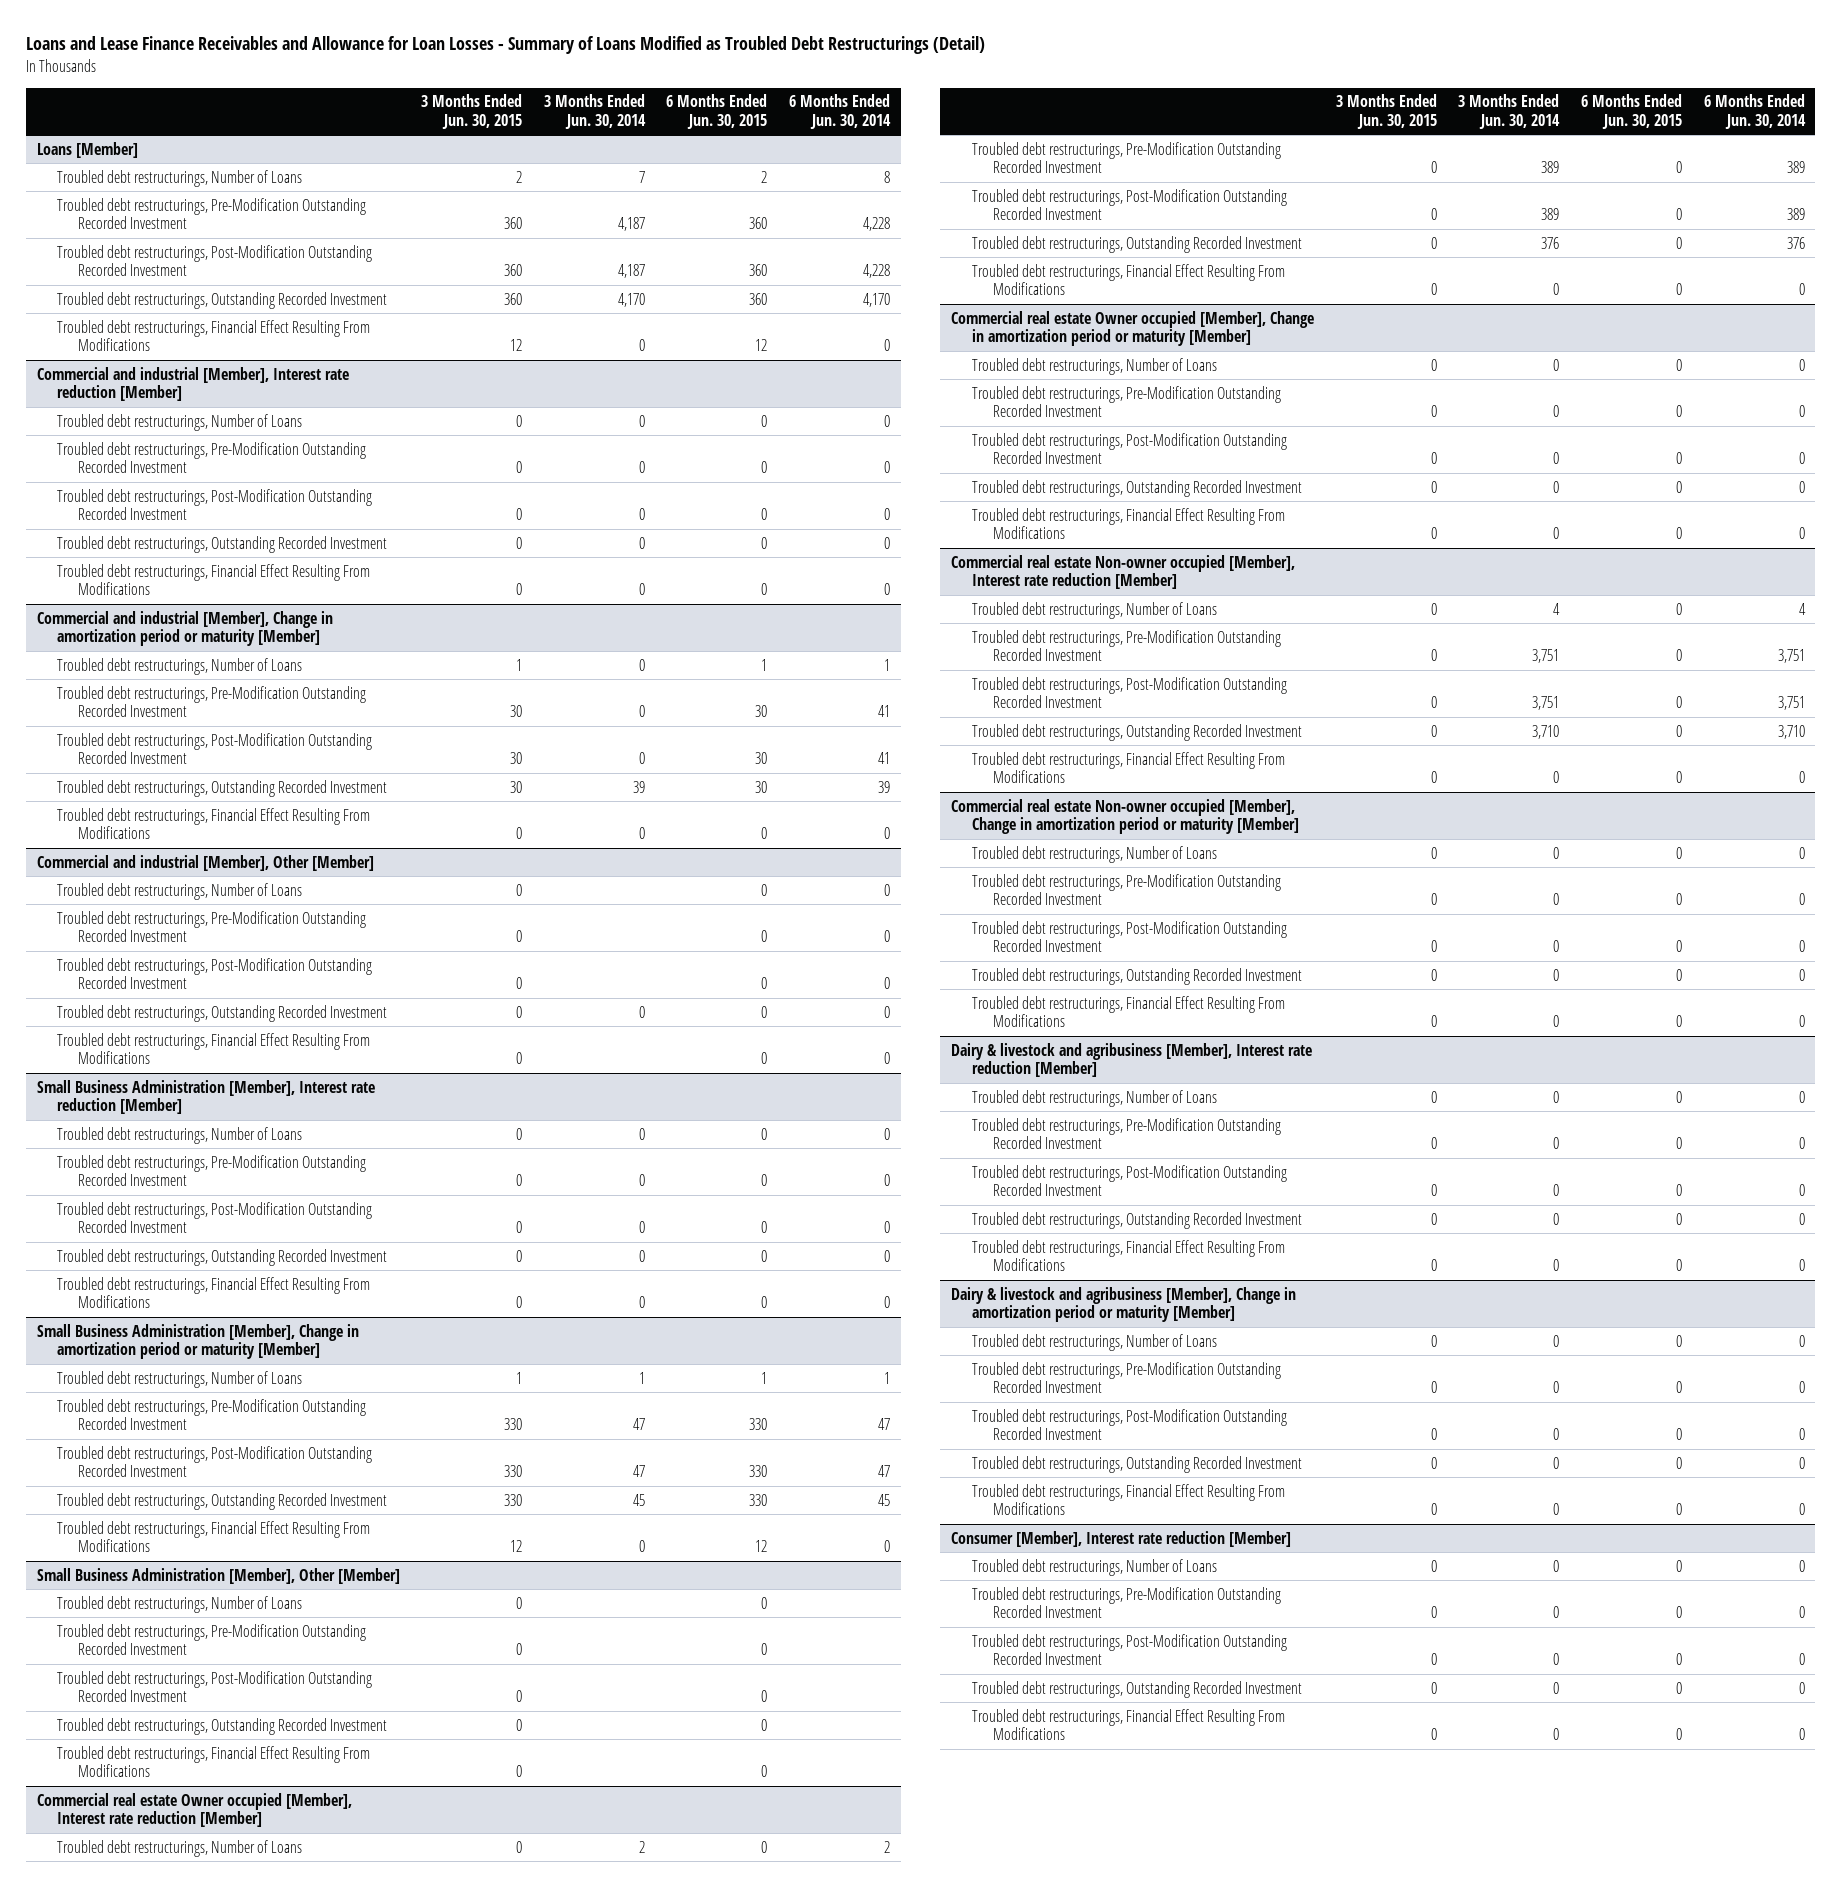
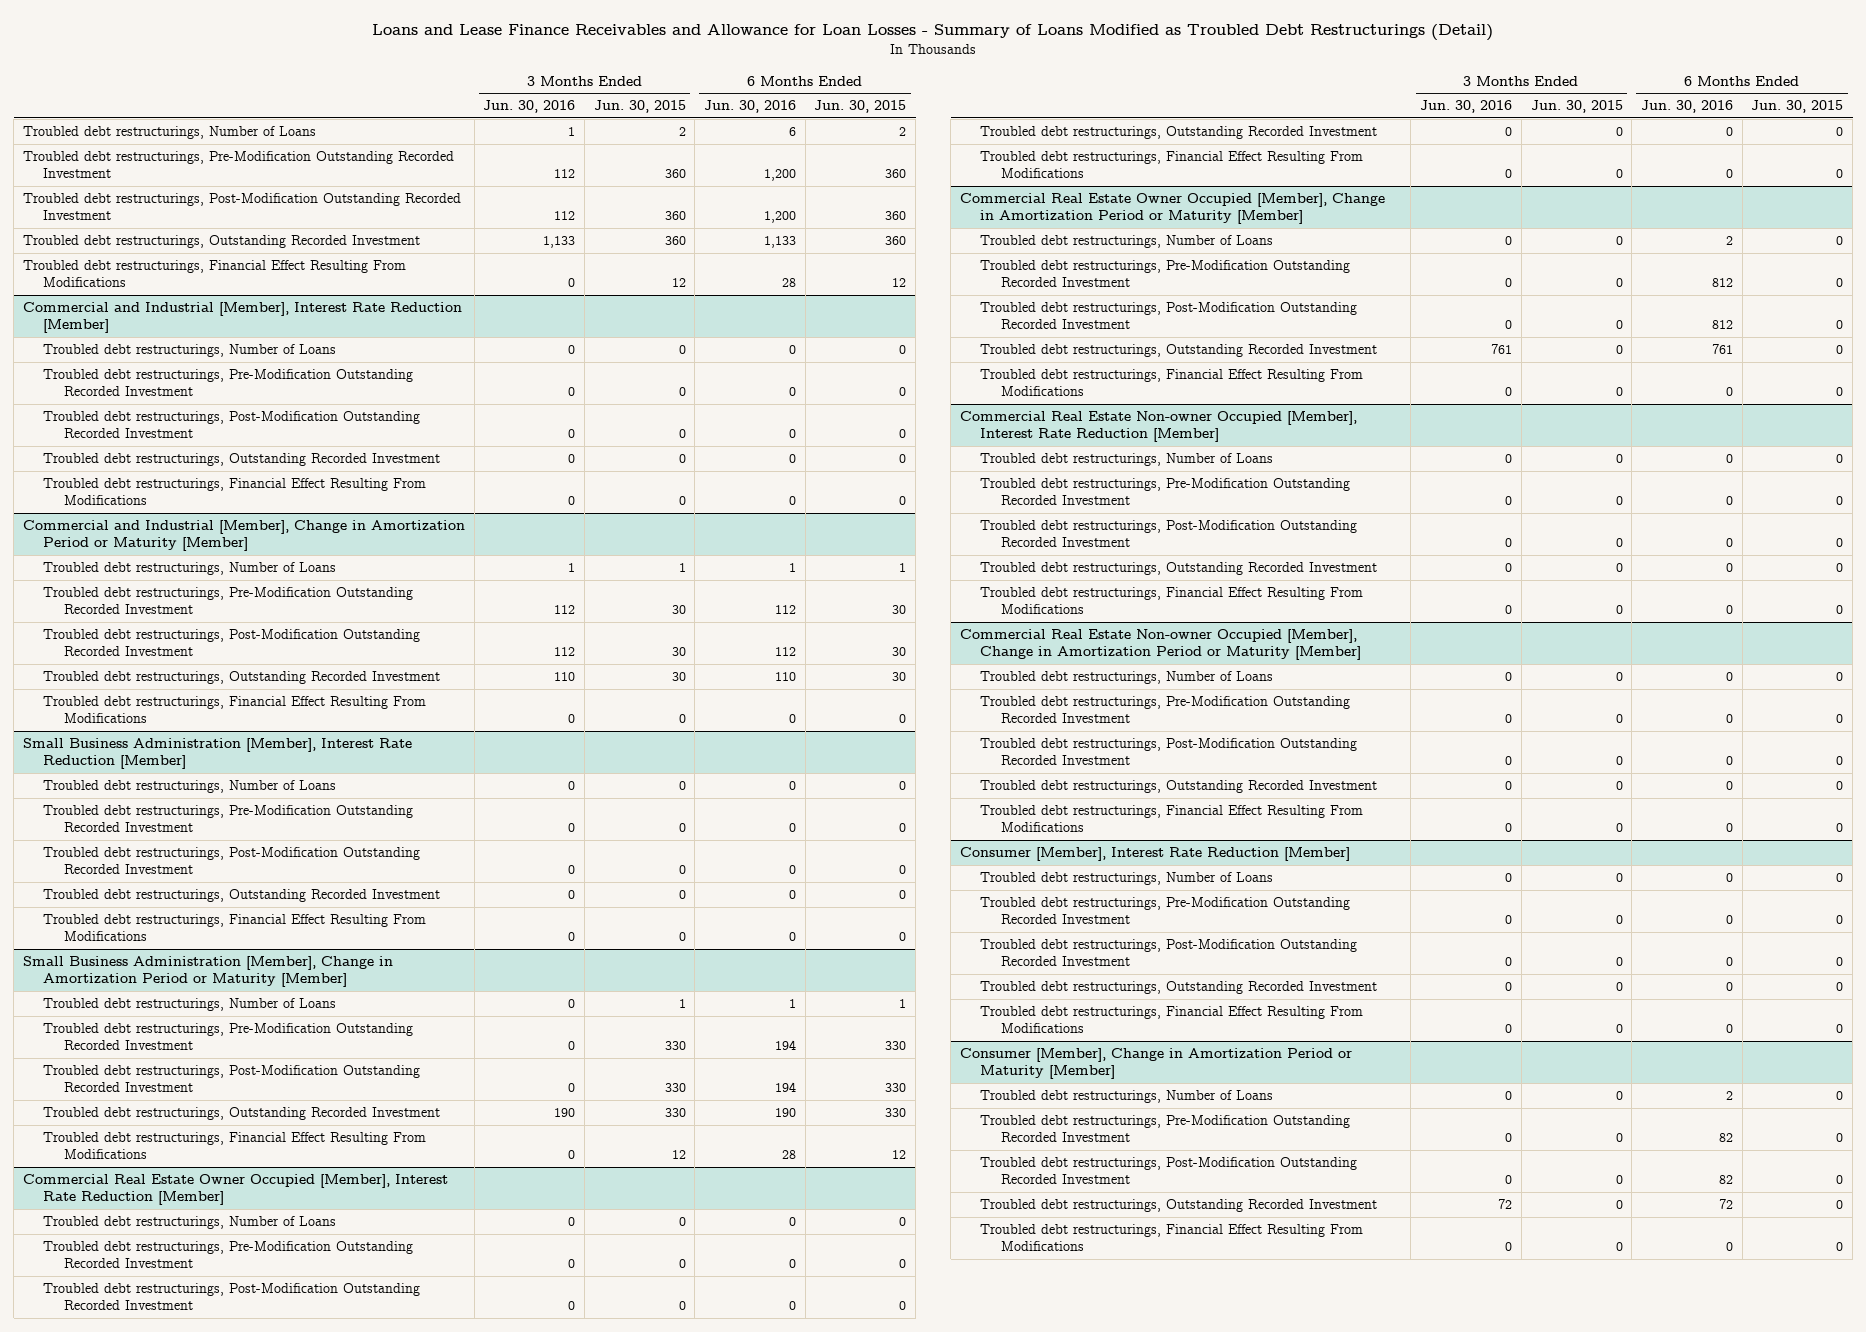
- | 3 Months Ended Jun. 30, 2015 | 3 Months Ended Jun. 30, 2014 | 6 Months Ended Jun. 30, 2015 | 6 Months Ended Jun. 30, 2014
+ | 3 Months Ended Jun. 30, 2016 | 3 Months Ended Jun. 30, 2015 | 6 Months Ended Jun. 30, 2016 | 6 Months Ended Jun. 30, 2015
- Loans [Member]
- Commercial and industrial [Member], Interest rate reduction [Member]
+ Commercial and Industrial [Member], Interest Rate Reduction [Member]
- Commercial and industrial [Member], Change in amortization period or maturity [Member]
+ Commercial and Industrial [Member], Change in Amortization Period or Maturity [Member]
- Commercial and industrial [Member], Other [Member]
- Troubled debt restructurings, Number of Loans | 0 | | 0 | 0
- Troubled debt restructurings, Pre-Modification Outstanding Recorded Investment | 0 | | 0 | 0
- Troubled debt restructurings, Post-Modification Outstanding Recorded Investment | 0 | | 0 | 0
- Troubled debt restructurings, Outstanding Recorded Investment | 0 | 0 | 0 | 0
- Troubled debt restructurings, Financial Effect Resulting From Modifications | 0 | | 0 | 0
- Small Business Administration [Member], Interest rate reduction [Member]
+ Small Business Administration [Member], Interest Rate Reduction [Member]
- Small Business Administration [Member], Change in amortization period or maturity [Member]
+ Small Business Administration [Member], Change in Amortization Period or Maturity [Member]
- Small Business Administration [Member], Other [Member]
- Troubled debt restructurings, Number of Loans | 0 | | 0 |
- Troubled debt restructurings, Pre-Modification Outstanding Recorded Investment | 0 | | 0 |
- Troubled debt restructurings, Post-Modification Outstanding Recorded Investment | 0 | | 0 |
- Troubled debt restructurings, Outstanding Recorded Investment | 0 | | 0 |
- Troubled debt restructurings, Financial Effect Resulting From Modifications | 0 | | 0 |
- Commercial real estate Owner occupied [Member], Interest rate reduction [Member]
- Troubled debt restructurings, Number of Loans | 0 | 2 | 0 | 2
- Troubled debt restructurings, Pre-Modification Outstanding Recorded Investment | 0 | 389 | 0 | 389
- Troubled debt restructurings, Post-Modification Outstanding Recorded Investment | 0 | 389 | 0 | 389
- Troubled debt restructurings, Outstanding Recorded Investment | 0 | 376 | 0 | 376
- Troubled debt restructurings, Financial Effect Resulting From Modifications | 0 | 0 | 0 | 0
- Commercial real estate Owner occupied [Member], Change in amortization period or maturity [Member]
+ Commercial Real Estate Owner Occupied [Member], Interest Rate Reduction [Member]
- Commercial real estate Non-owner occupied [Member], Interest rate reduction [Member]
+ Commercial Real Estate Owner Occupied [Member], Change in Amortization Period or Maturity [Member]
- Commercial real estate Non-owner occupied [Member], Change in amortization period or maturity [Member]
+ Commercial Real Estate Non-owner Occupied [Member], Interest Rate Reduction [Member]
- Dairy & livestock and agribusiness [Member], Interest rate reduction [Member]
+ Commercial Real Estate Non-owner Occupied [Member], Change in Amortization Period or Maturity [Member]
- Dairy & livestock and agribusiness [Member], Change in amortization period or maturity [Member]
+ Consumer [Member], Interest Rate Reduction [Member]
- Consumer [Member], Interest rate reduction [Member]
+ Consumer [Member], Change in Amortization Period or Maturity [Member]

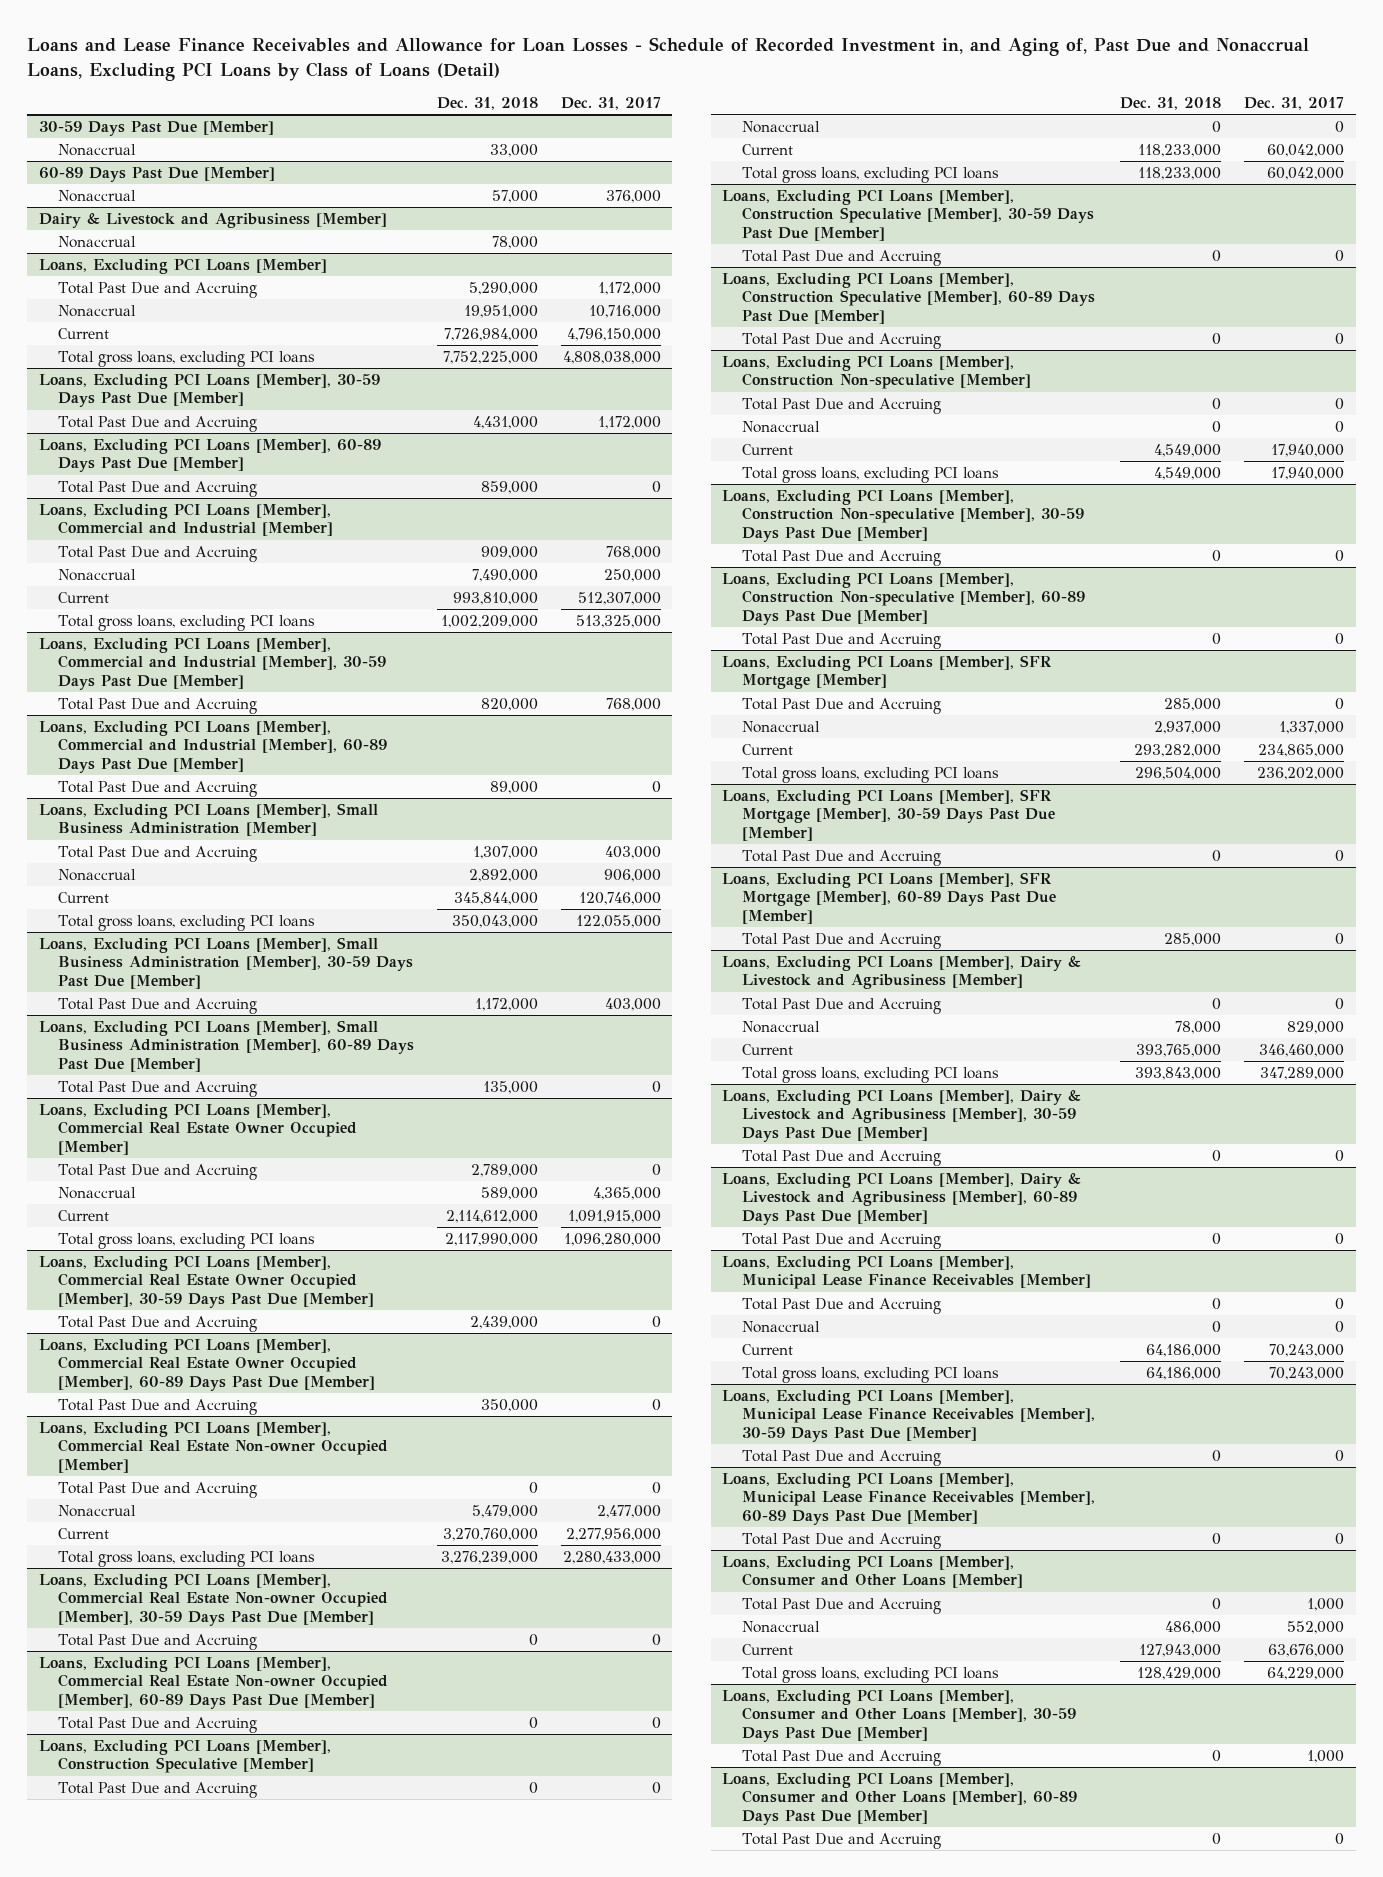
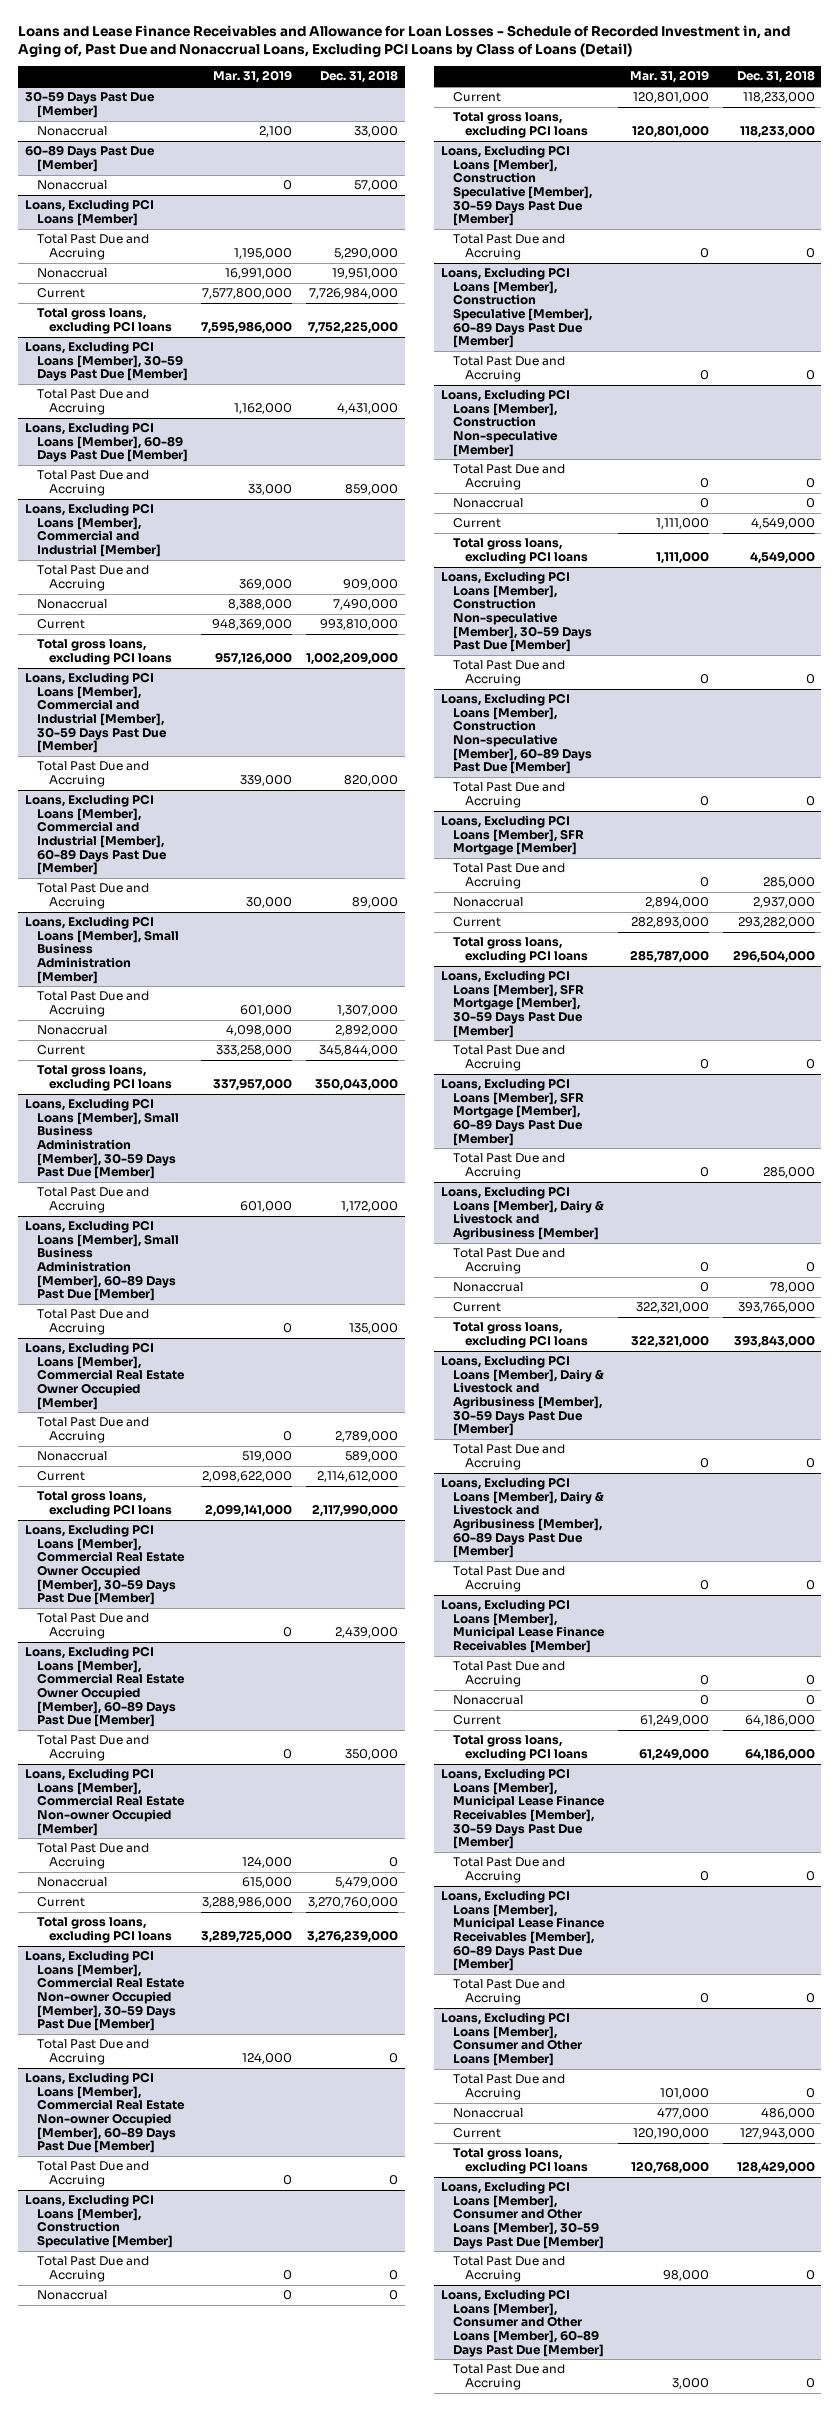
- | Dec. 31, 2018 | Dec. 31, 2017
+ | Mar. 31, 2019 | Dec. 31, 2018
- Dairy & Livestock and Agribusiness [Member]
- Nonaccrual | 78,000 |

